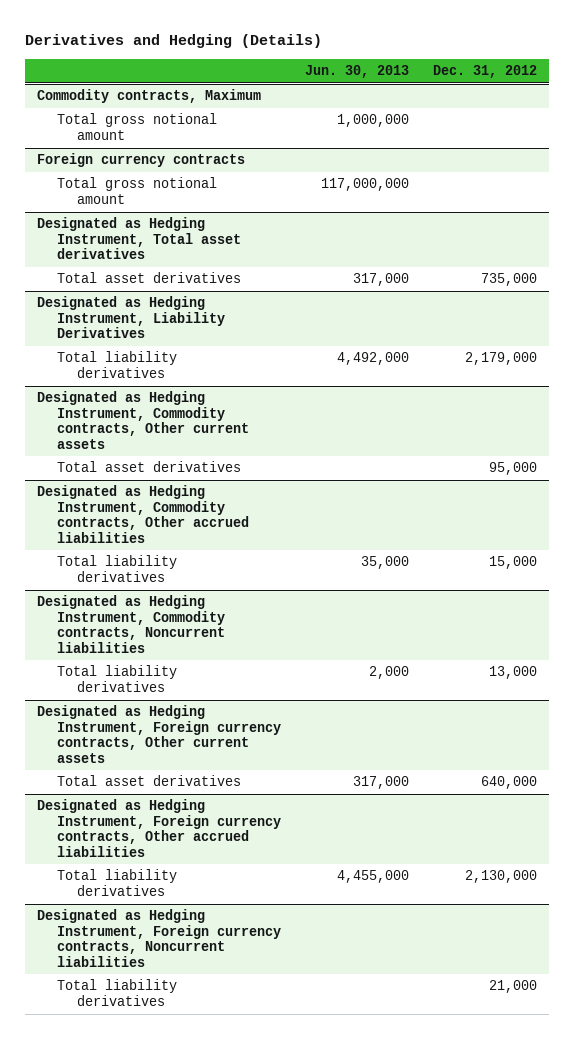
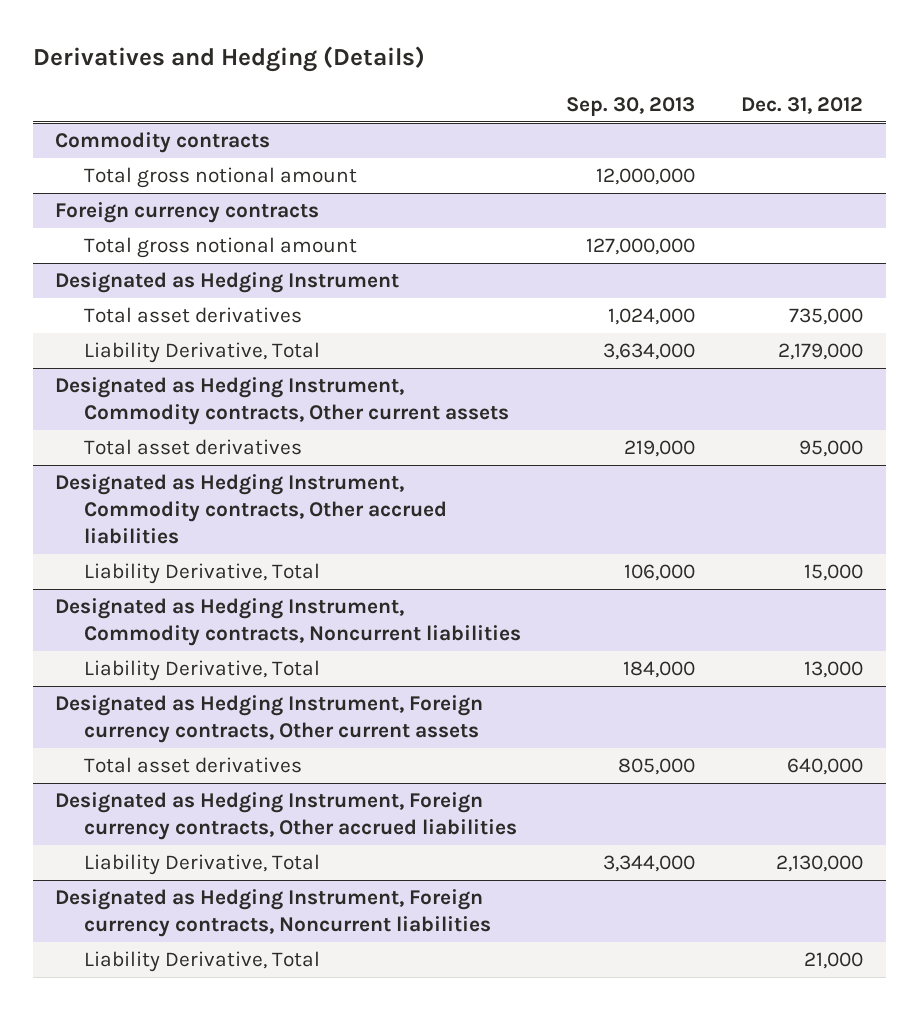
- | Jun. 30, 2013 | Dec. 31, 2012
+ | Sep. 30, 2013 | Dec. 31, 2012
- Commodity contracts, Maximum
+ Commodity contracts
- Designated as Hedging Instrument, Total asset derivatives
+ Designated as Hedging Instrument
- Designated as Hedging Instrument, Liability Derivatives
- Total liability derivatives | 4,492,000 | 2,179,000
+ Liability Derivative, Total | 3,634,000 | 2,179,000
@ Designated as Hedging Instrument, Commodity contracts, Other accrued liabilities
- Total liability derivatives | 35,000 | 15,000
+ Liability Derivative, Total | 106,000 | 15,000
@ Designated as Hedging Instrument, Commodity contracts, Noncurrent liabilities
- Total liability derivatives | 2,000 | 13,000
+ Liability Derivative, Total | 184,000 | 13,000
@ Designated as Hedging Instrument, Foreign currency contracts, Other accrued liabilities
- Total liability derivatives | 4,455,000 | 2,130,000
+ Liability Derivative, Total | 3,344,000 | 2,130,000
@ Designated as Hedging Instrument, Foreign currency contracts, Noncurrent liabilities
- Total liability derivatives | | 21,000
+ Liability Derivative, Total | | 21,000

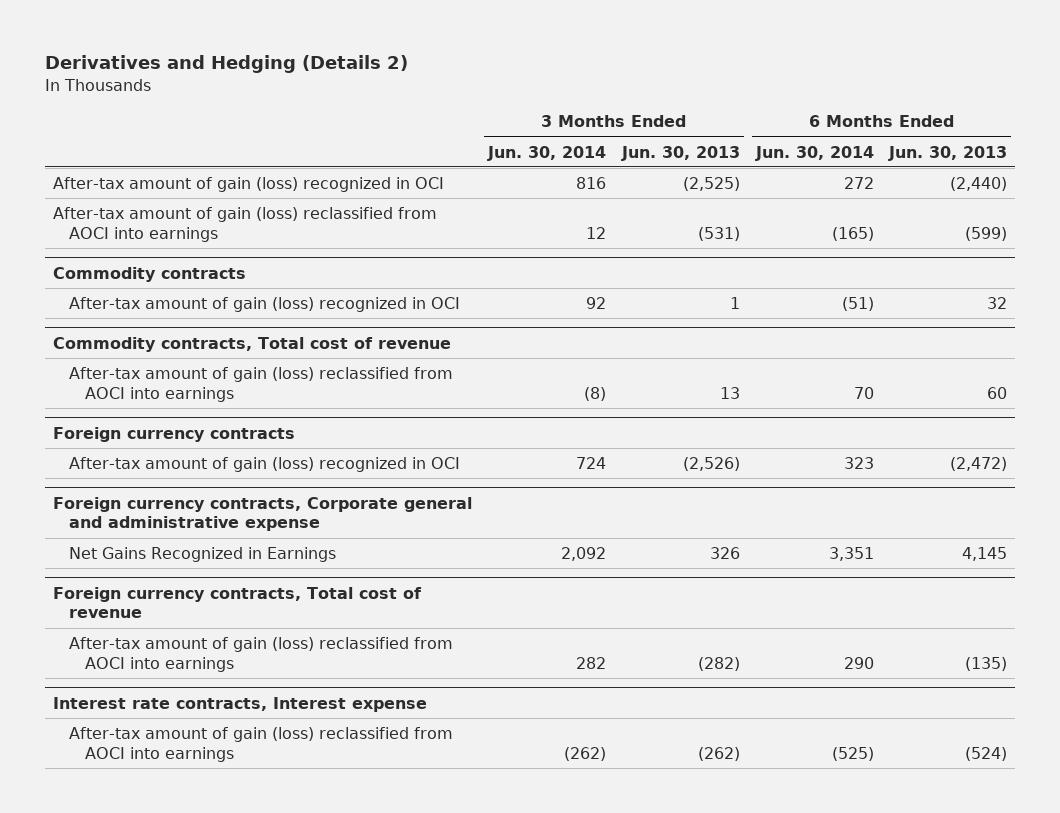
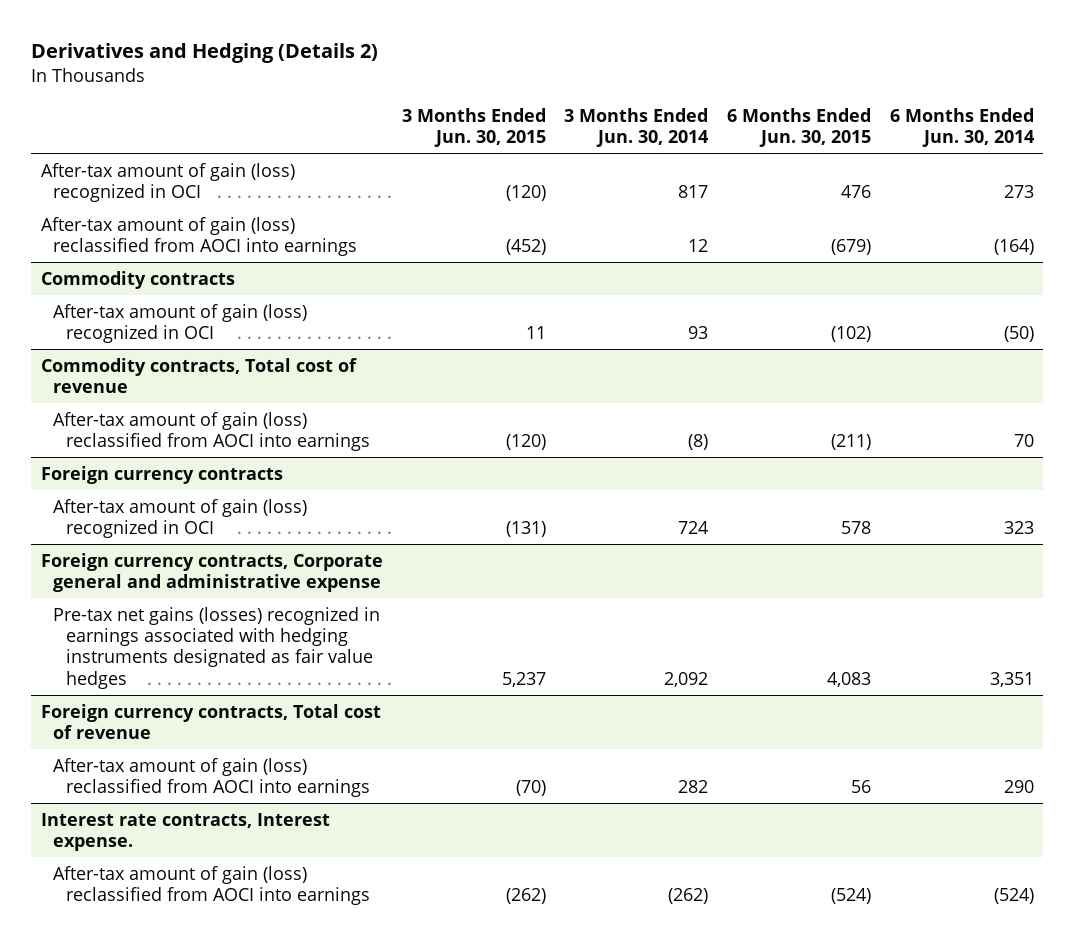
- | 3 Months Ended Jun. 30, 2014 | 3 Months Ended Jun. 30, 2013 | 6 Months Ended Jun. 30, 2014 | 6 Months Ended Jun. 30, 2013
+ | 3 Months Ended Jun. 30, 2015 | 3 Months Ended Jun. 30, 2014 | 6 Months Ended Jun. 30, 2015 | 6 Months Ended Jun. 30, 2014
- After-tax amount of gain (loss) recognized in OCI | 816 | (2,525) | 272 | (2,440)
- After-tax amount of gain (loss) reclassified from AOCI into earnings | 12 | (531) | (165) | (599)
+ After-tax amount of gain (loss) recognized in OCI | (120) | 817 | 476 | 273
+ After-tax amount of gain (loss) reclassified from AOCI into earnings | (452) | 12 | (679) | (164)
@ Commodity contracts
- After-tax amount of gain (loss) recognized in OCI | 92 | 1 | (51) | 32
+ After-tax amount of gain (loss) recognized in OCI | 11 | 93 | (102) | (50)
@ Foreign currency contracts, Corporate general and administrative expense
- Net Gains Recognized in Earnings | 2,092 | 326 | 3,351 | 4,145
+ Pre-tax net gains (losses) recognized in earnings associated with hedging instruments designated as fair value hedges | 5,237 | 2,092 | 4,083 | 3,351
- Interest rate contracts, Interest expense
- After-tax amount of gain (loss) reclassified from AOCI into earnings | (262) | (262) | (525) | (524)
+ Interest rate contracts, Interest expense.
+ After-tax amount of gain (loss) reclassified from AOCI into earnings | (262) | (262) | (524) | (524)

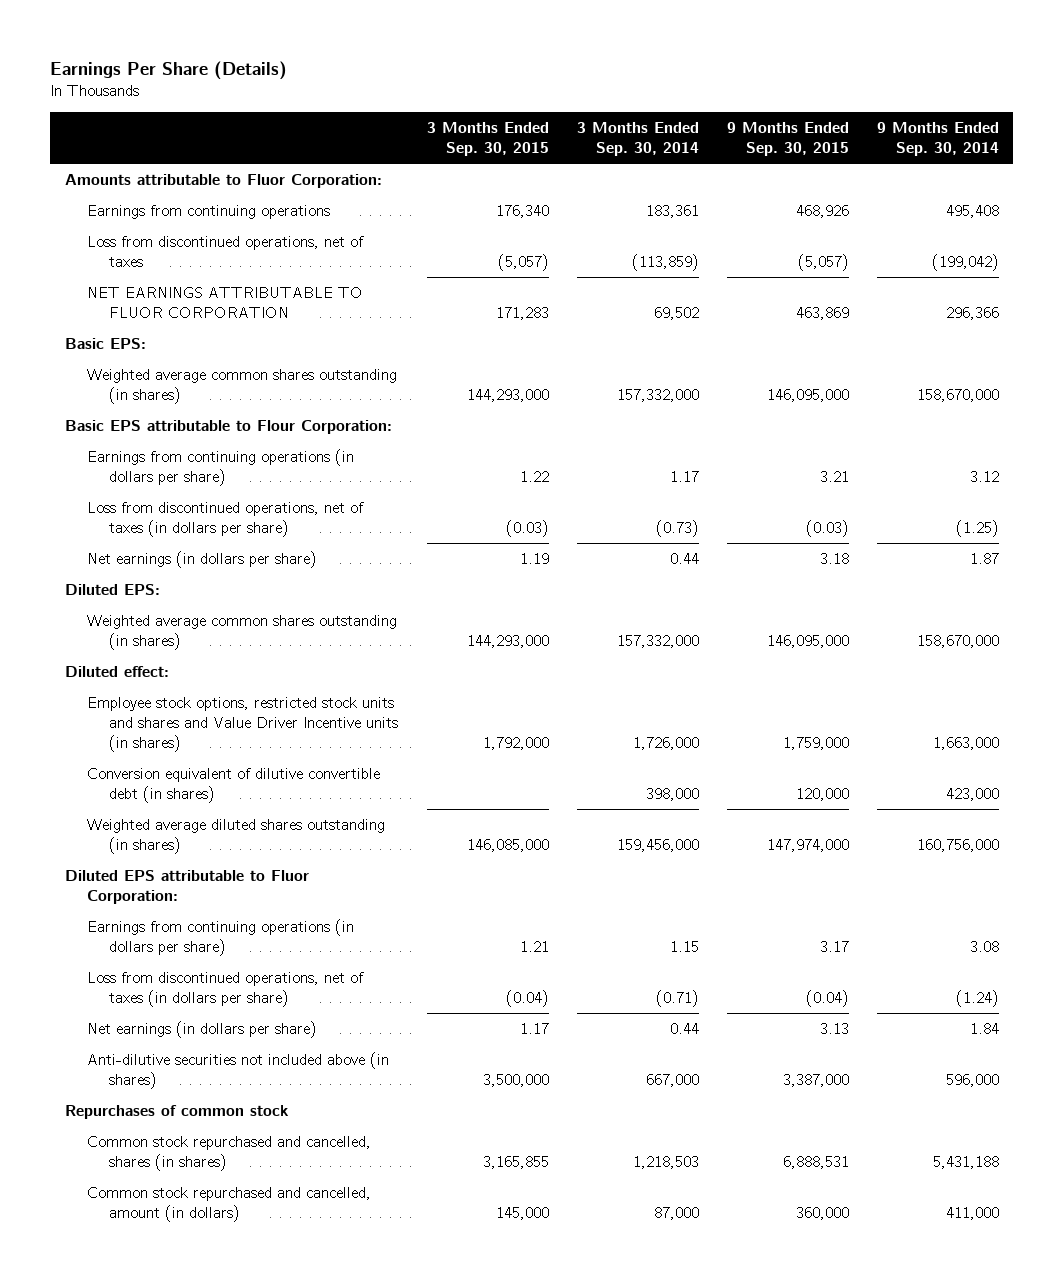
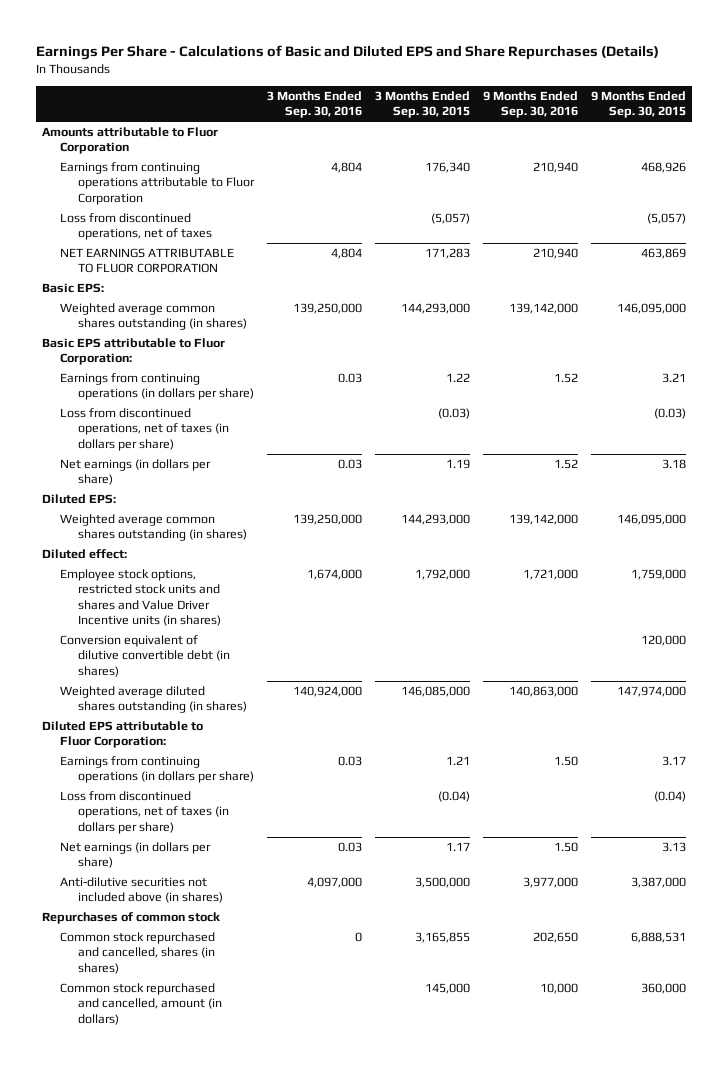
- Earnings Per Share (Details)
+ Earnings Per Share - Calculations of Basic and Diluted EPS and Share Repurchases (Details)
- | 3 Months Ended Sep. 30, 2015 | 3 Months Ended Sep. 30, 2014 | 9 Months Ended Sep. 30, 2015 | 9 Months Ended Sep. 30, 2014
+ | 3 Months Ended Sep. 30, 2016 | 3 Months Ended Sep. 30, 2015 | 9 Months Ended Sep. 30, 2016 | 9 Months Ended Sep. 30, 2015
- Amounts attributable to Fluor Corporation:
- Earnings from continuing operations | 176,340 | 183,361 | 468,926 | 495,408
+ Amounts attributable to Fluor Corporation
+ Earnings from continuing operations attributable to Fluor Corporation | 4,804 | 176,340 | 210,940 | 468,926
- Basic EPS attributable to Flour Corporation:
+ Basic EPS attributable to Fluor Corporation:

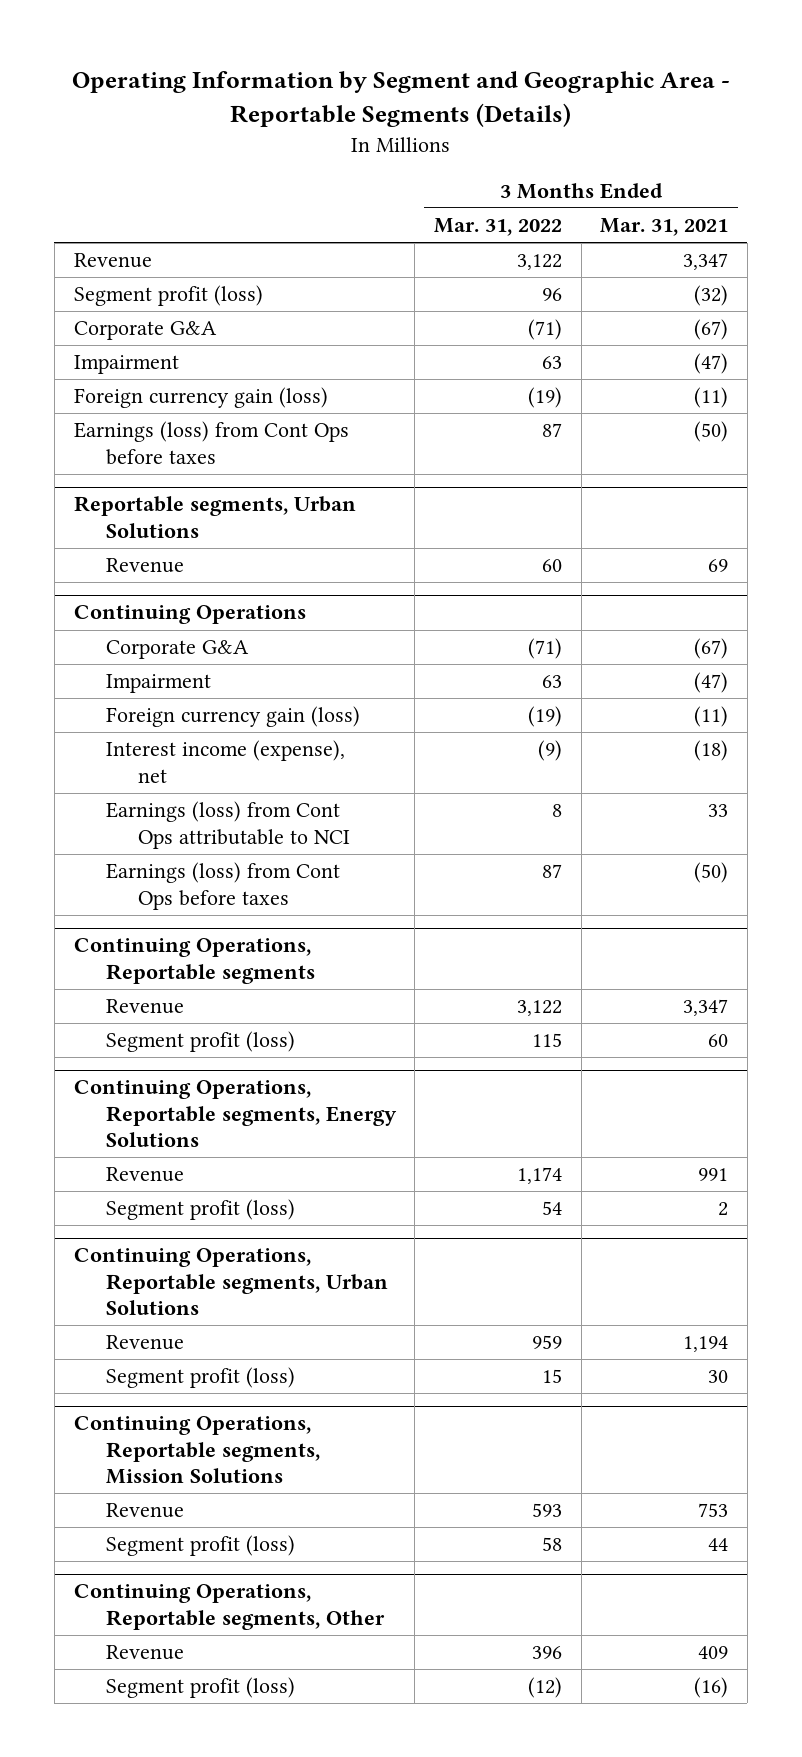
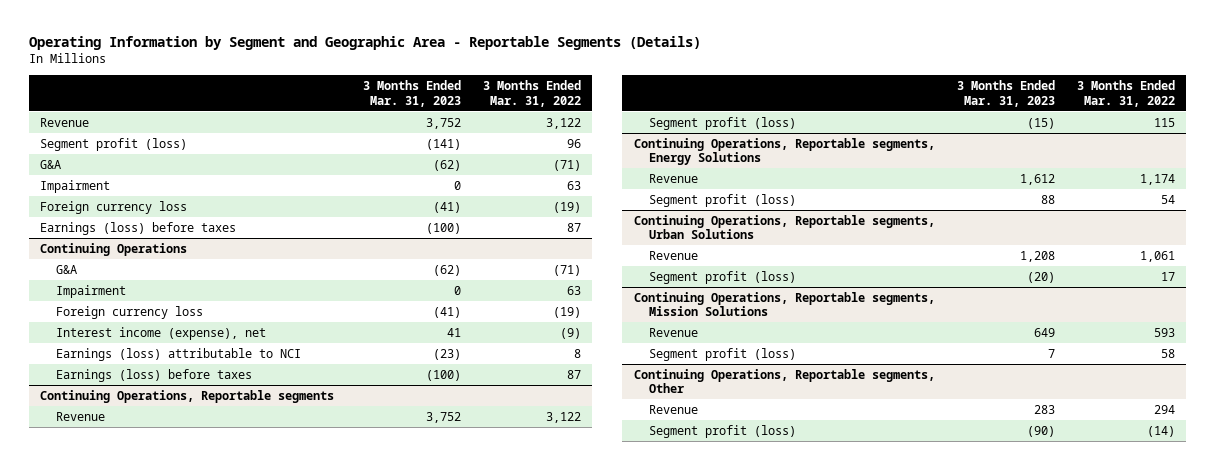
- | 3 Months Ended Mar. 31, 2022 | 3 Months Ended Mar. 31, 2021
+ | 3 Months Ended Mar. 31, 2023 | 3 Months Ended Mar. 31, 2022
- Corporate G&A | (71) | (67)
+ G&A | (62) | (71)
- Foreign currency gain (loss) | (19) | (11)
- Earnings (loss) from Cont Ops before taxes | 87 | (50)
- Reportable segments, Urban Solutions
- Revenue | 60 | 69
+ Foreign currency loss | (41) | (19)
+ Earnings (loss) before taxes | (100) | 87
@ Continuing Operations
- Corporate G&A | (71) | (67)
+ G&A | (62) | (71)
- Foreign currency gain (loss) | (19) | (11)
+ Foreign currency loss | (41) | (19)
- Earnings (loss) from Cont Ops attributable to NCI | 8 | 33
- Earnings (loss) from Cont Ops before taxes | 87 | (50)
+ Earnings (loss) attributable to NCI | (23) | 8
+ Earnings (loss) before taxes | (100) | 87
@ Continuing Operations, Reportable segments, Urban Solutions
- Revenue | 959 | 1,194
- Segment profit (loss) | 15 | 30
+ Revenue | 1,208 | 1,061
+ Segment profit (loss) | (20) | 17
@ Continuing Operations, Reportable segments, Other
- Revenue | 396 | 409
- Segment profit (loss) | (12) | (16)
+ Revenue | 283 | 294
+ Segment profit (loss) | (90) | (14)

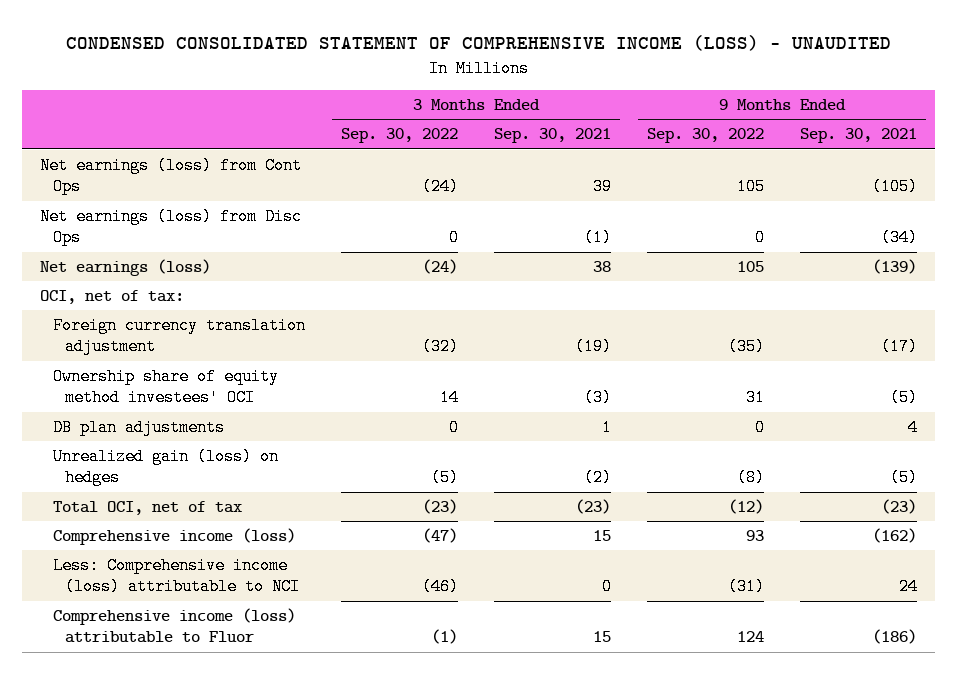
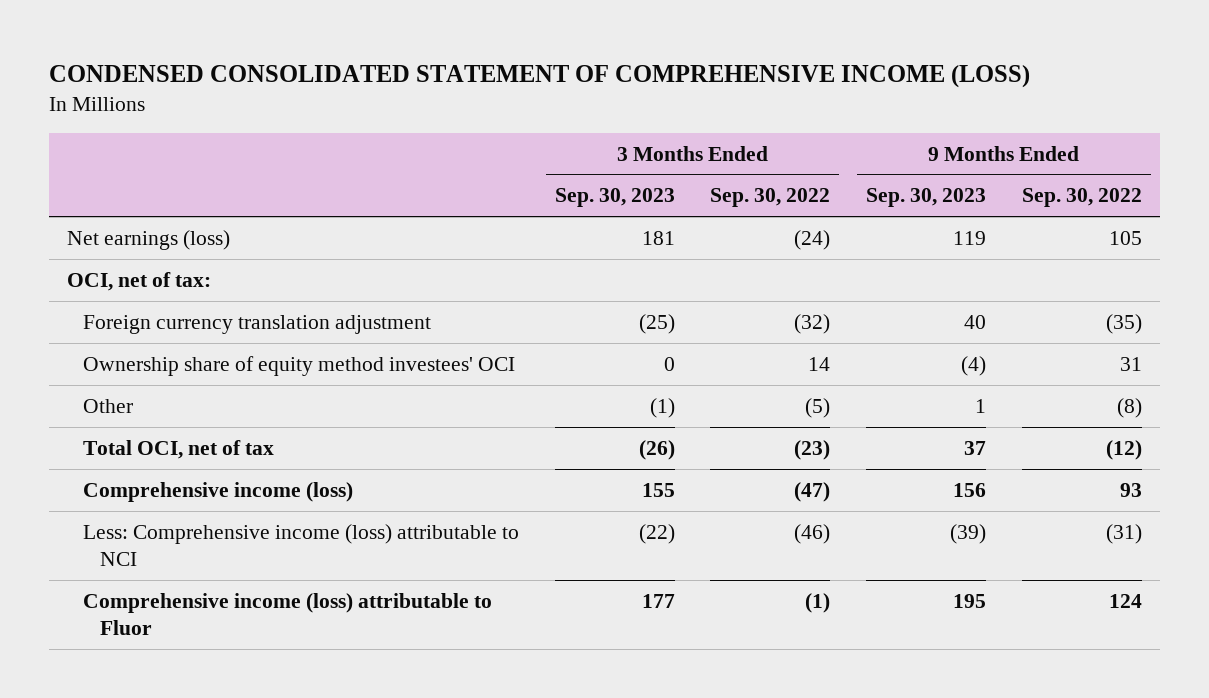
- CONDENSED CONSOLIDATED STATEMENT OF COMPREHENSIVE INCOME (LOSS) - UNAUDITED
+ CONDENSED CONSOLIDATED STATEMENT OF COMPREHENSIVE INCOME (LOSS)
- | 3 Months Ended Sep. 30, 2022 | 3 Months Ended Sep. 30, 2021 | 9 Months Ended Sep. 30, 2022 | 9 Months Ended Sep. 30, 2021
+ | 3 Months Ended Sep. 30, 2023 | 3 Months Ended Sep. 30, 2022 | 9 Months Ended Sep. 30, 2023 | 9 Months Ended Sep. 30, 2022
- Net earnings (loss) from Cont Ops | (24) | 39 | 105 | (105)
- Net earnings (loss) from Disc Ops | 0 | (1) | 0 | (34)
- DB plan adjustments | 0 | 1 | 0 | 4
- Unrealized gain (loss) on hedges | (5) | (2) | (8) | (5)
+ Other | (1) | (5) | 1 | (8)

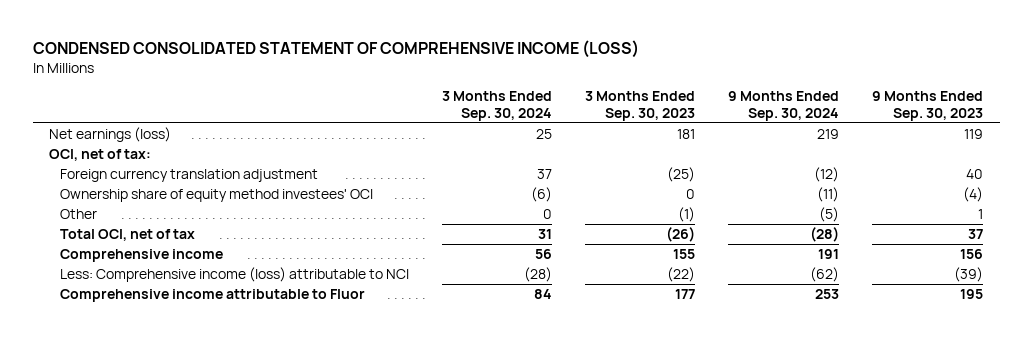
- | 3 Months Ended Sep. 30, 2023 | 3 Months Ended Sep. 30, 2022 | 9 Months Ended Sep. 30, 2023 | 9 Months Ended Sep. 30, 2022
+ | 3 Months Ended Sep. 30, 2024 | 3 Months Ended Sep. 30, 2023 | 9 Months Ended Sep. 30, 2024 | 9 Months Ended Sep. 30, 2023
- Comprehensive income (loss) | 155 | (47) | 156 | 93
+ Comprehensive income | 56 | 155 | 191 | 156
- Comprehensive income (loss) attributable to Fluor | 177 | (1) | 195 | 124
+ Comprehensive income attributable to Fluor | 84 | 177 | 253 | 195

